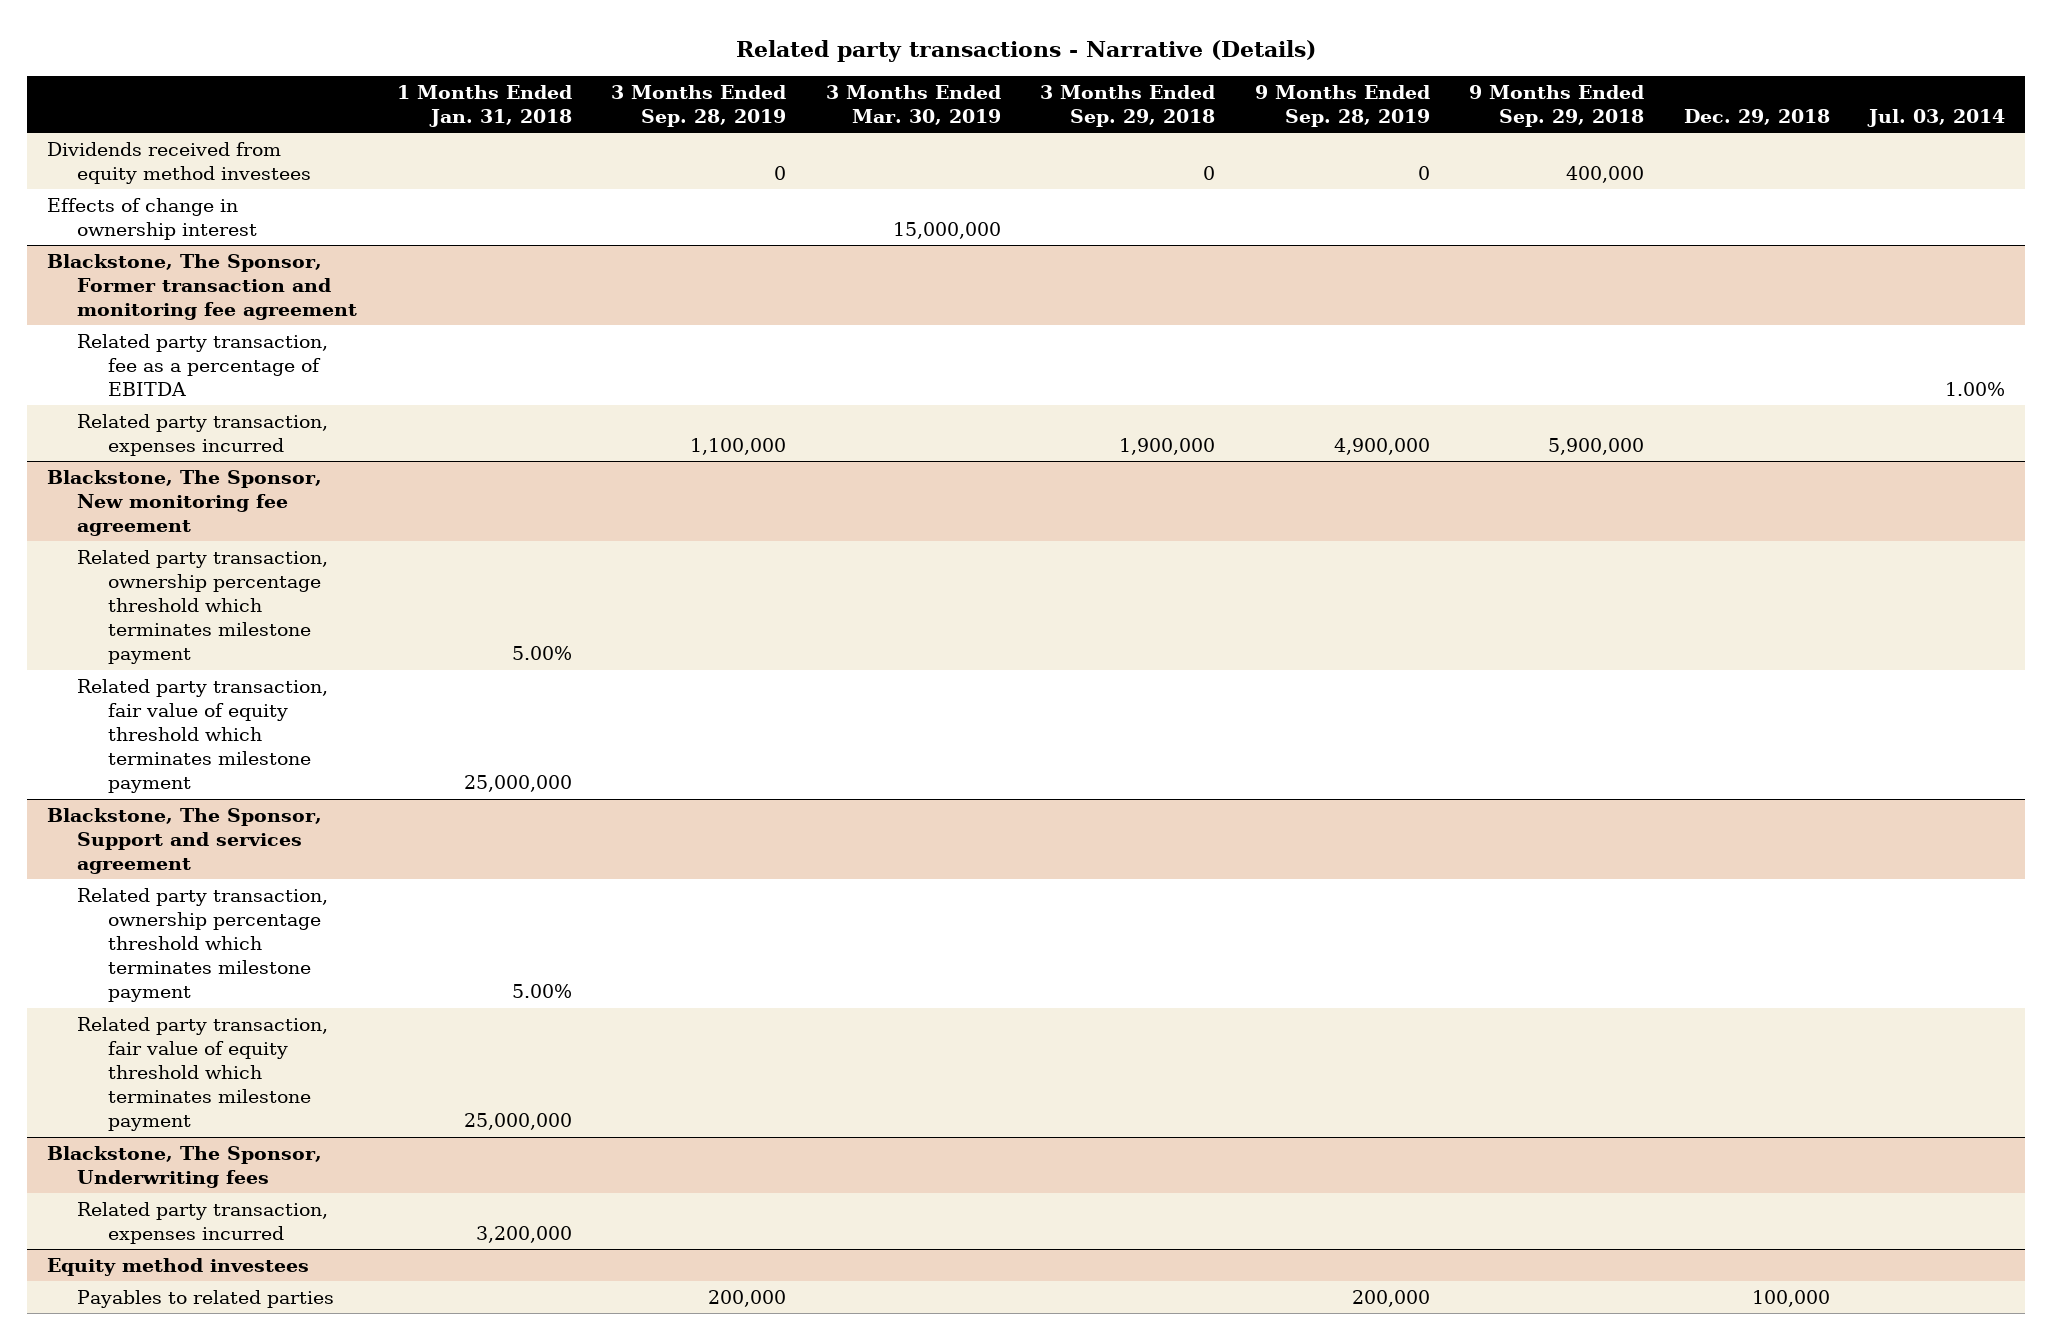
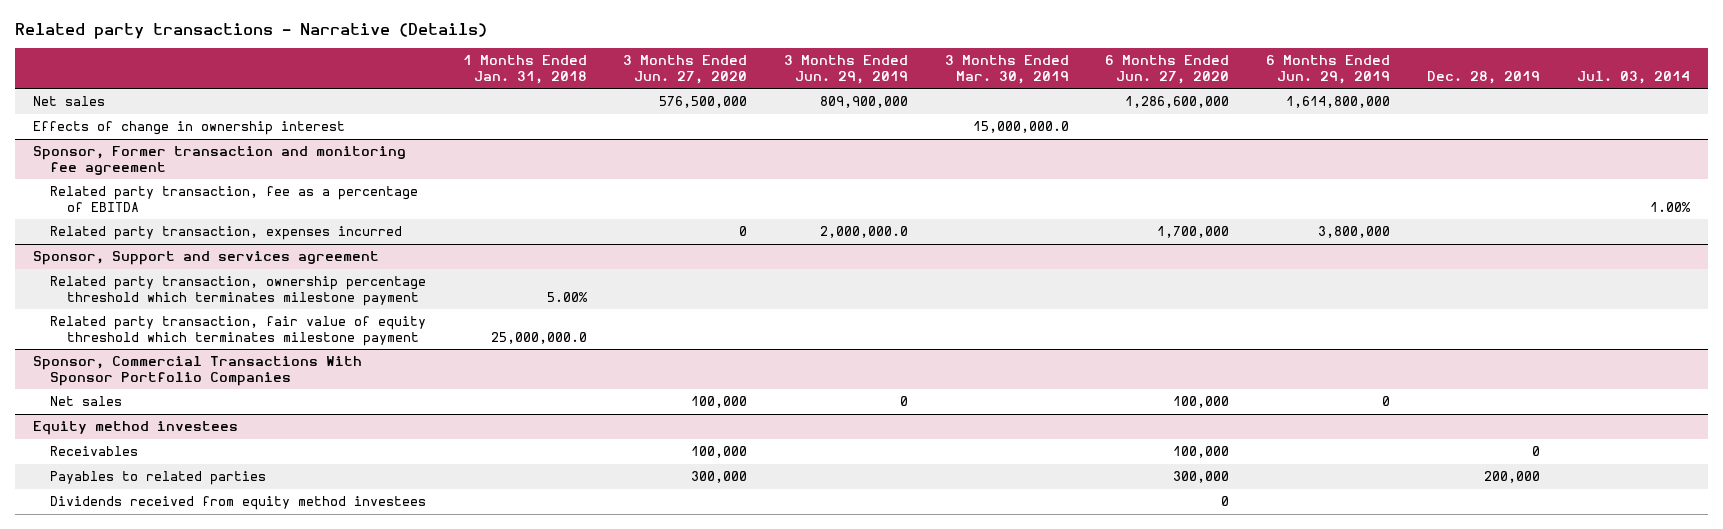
- | 1 Months Ended Jan. 31, 2018 | 3 Months Ended Sep. 28, 2019 | 3 Months Ended Mar. 30, 2019 | 3 Months Ended Sep. 29, 2018 | 9 Months Ended Sep. 28, 2019 | 9 Months Ended Sep. 29, 2018 | Dec. 29, 2018 | Jul. 03, 2014
+ | 1 Months Ended Jan. 31, 2018 | 3 Months Ended Jun. 27, 2020 | 3 Months Ended Jun. 29, 2019 | 3 Months Ended Mar. 30, 2019 | 6 Months Ended Jun. 27, 2020 | 6 Months Ended Jun. 29, 2019 | Dec. 28, 2019 | Jul. 03, 2014
- Dividends received from equity method investees | | 0 | | 0 | 0 | 400,000 | |
- Effects of change in ownership interest | | | 15,000,000 | | | | |
- Blackstone, The Sponsor, Former transaction and monitoring fee agreement
+ Net sales | | 576,500,000 | 809,900,000 | | 1,286,600,000 | 1,614,800,000 | |
+ Effects of change in ownership interest | | | | 15,000,000.0 | | | |
+ Sponsor, Former transaction and monitoring fee agreement
- Blackstone, The Sponsor, New monitoring fee agreement
- Related party transaction, ownership percentage threshold which terminates milestone payment | 5.00% | | | | | | |
- Related party transaction, fair value of equity threshold which terminates milestone payment | 25,000,000 | | | | | | |
- Blackstone, The Sponsor, Support and services agreement
+ Sponsor, Support and services agreement
- Related party transaction, fair value of equity threshold which terminates milestone payment | 25,000,000 | | | | | | |
- Blackstone, The Sponsor, Underwriting fees
- Related party transaction, expenses incurred | 3,200,000 | | | | | | |
+ Related party transaction, fair value of equity threshold which terminates milestone payment | 25,000,000.0 | | | | | | |
+ Sponsor, Commercial Transactions With Sponsor Portfolio Companies
+ Net sales | | 100,000 | 0 | | 100,000 | 0 | |
@ Equity method investees
+ Receivables | | 100,000 | | | 100,000 | | 0 |
+ Dividends received from equity method investees | | | | | 0 | | |

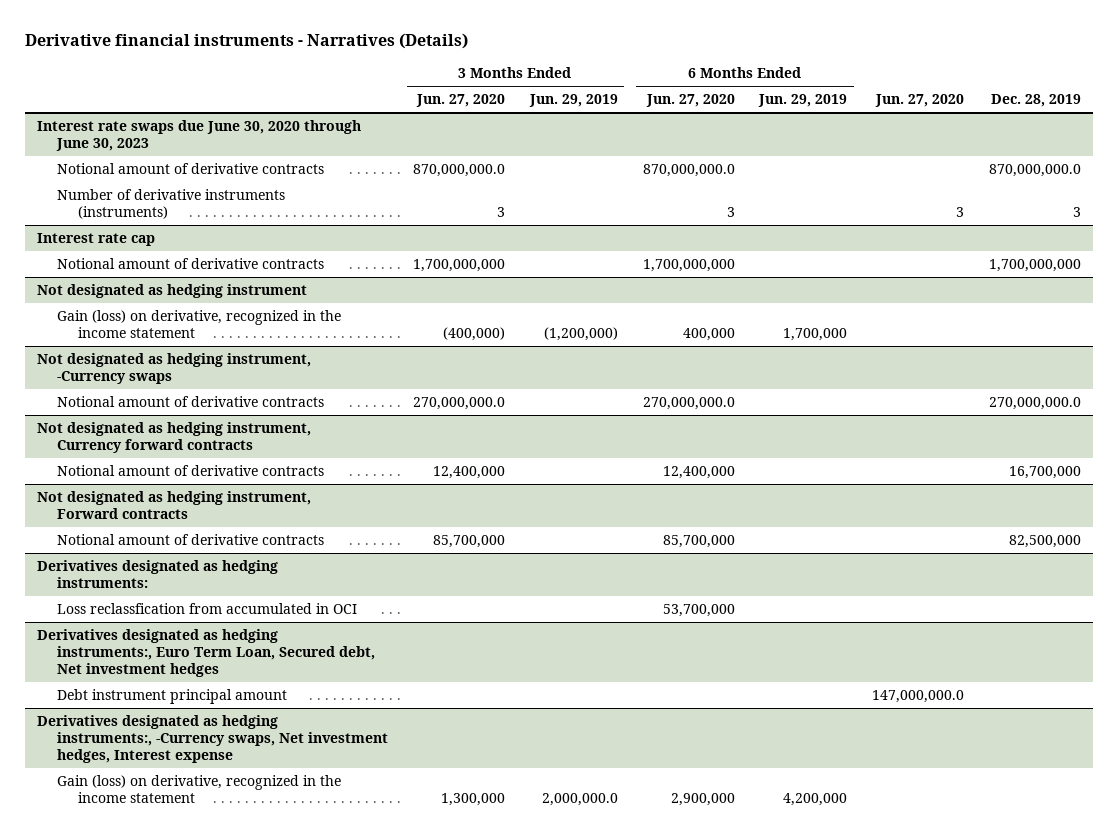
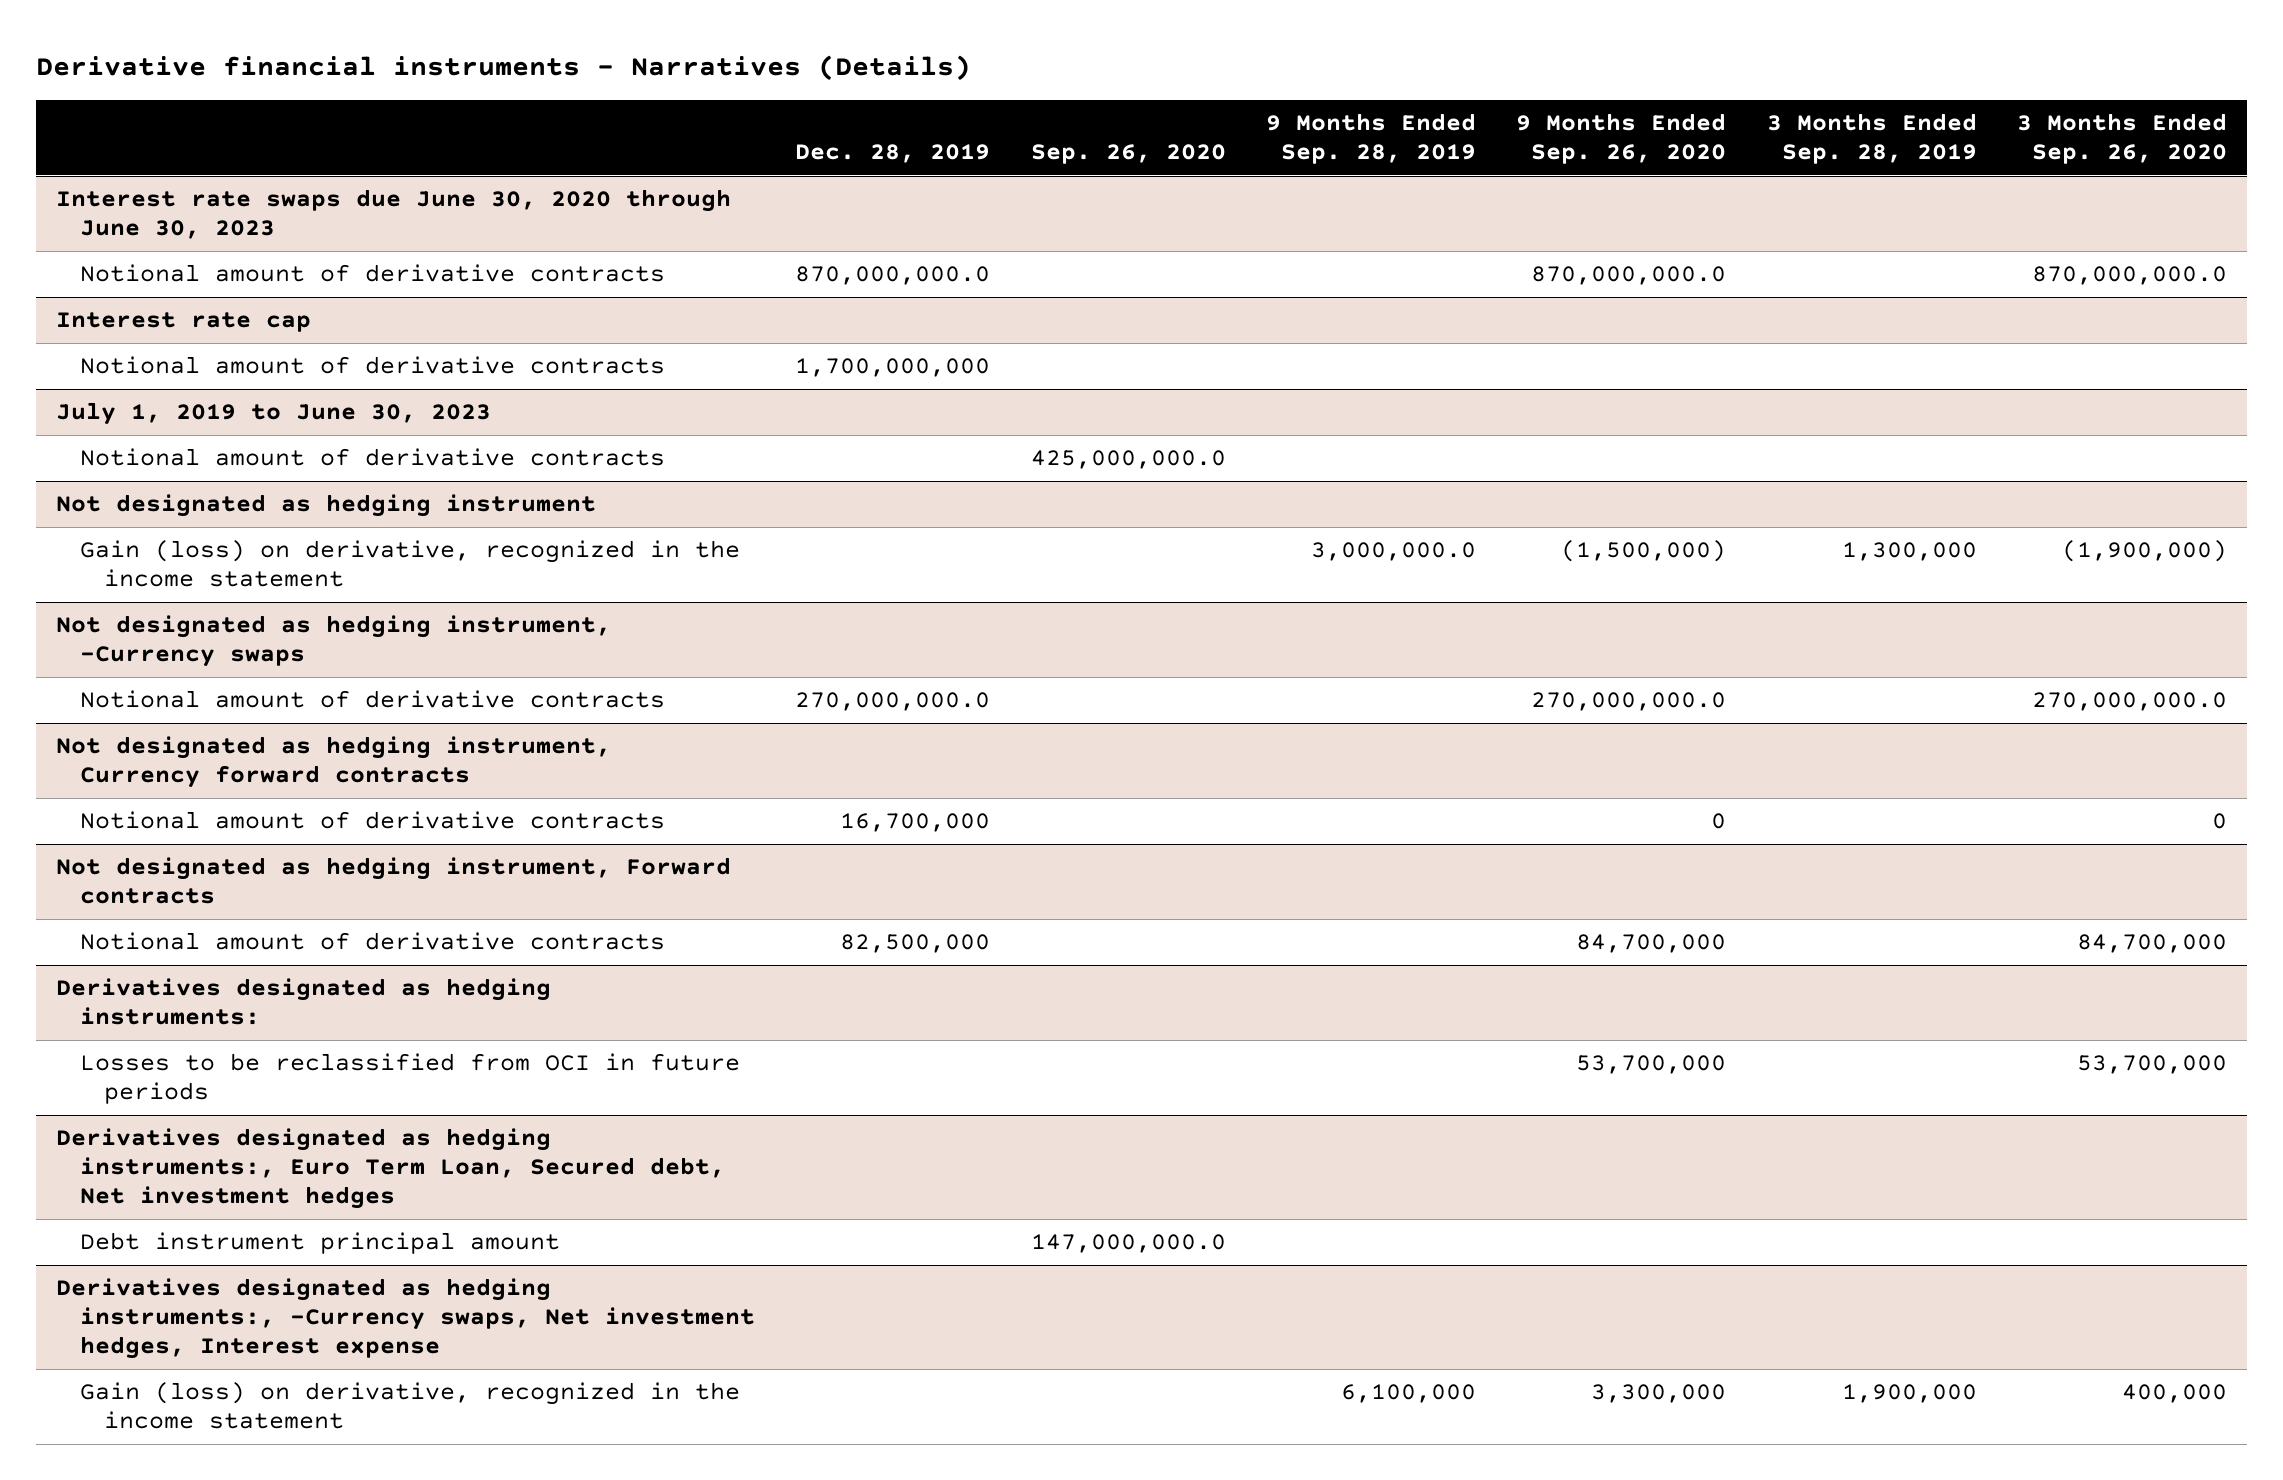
- | 3 Months Ended Jun. 27, 2020 | 3 Months Ended Jun. 29, 2019 | 6 Months Ended Jun. 27, 2020 | 6 Months Ended Jun. 29, 2019 | Jun. 27, 2020 | Dec. 28, 2019
+ | Dec. 28, 2019 | Sep. 26, 2020 | 9 Months Ended Sep. 28, 2019 | 9 Months Ended Sep. 26, 2020 | 3 Months Ended Sep. 28, 2019 | 3 Months Ended Sep. 26, 2020
@ Interest rate swaps due June 30, 2020 through June 30, 2023
- Number of derivative instruments (instruments) | 3 | | 3 | | 3 | 3
+ July 1, 2019 to June 30, 2023
+ Notional amount of derivative contracts | | 425,000,000.0 | | | |
@ Derivatives designated as hedging instruments:
- Loss reclassfication from accumulated in OCI | | | 53,700,000 | | |
+ Losses to be reclassified from OCI in future periods | | | | 53,700,000 | | 53,700,000

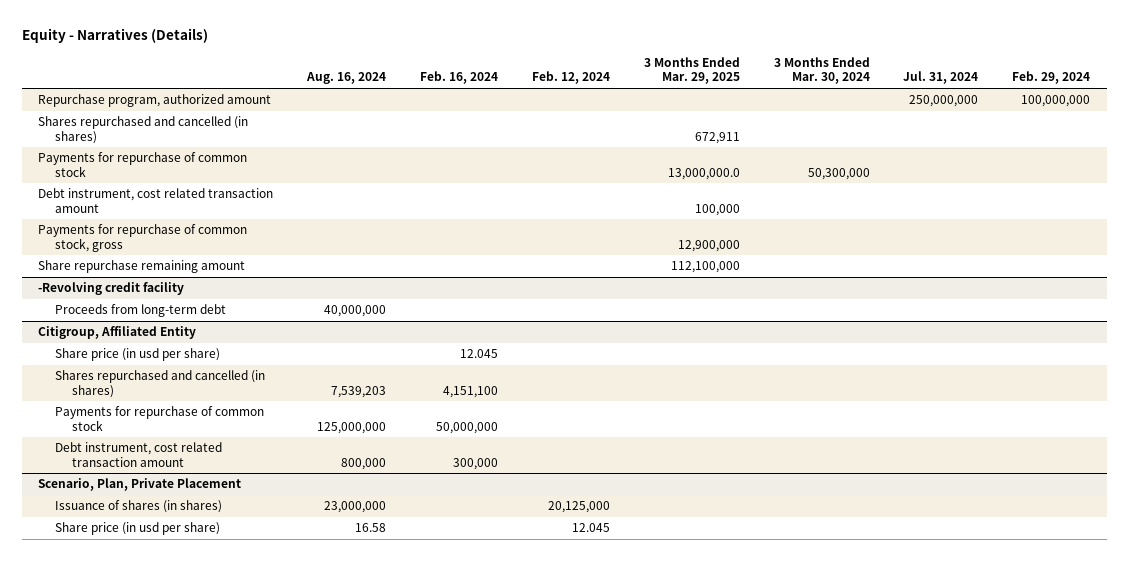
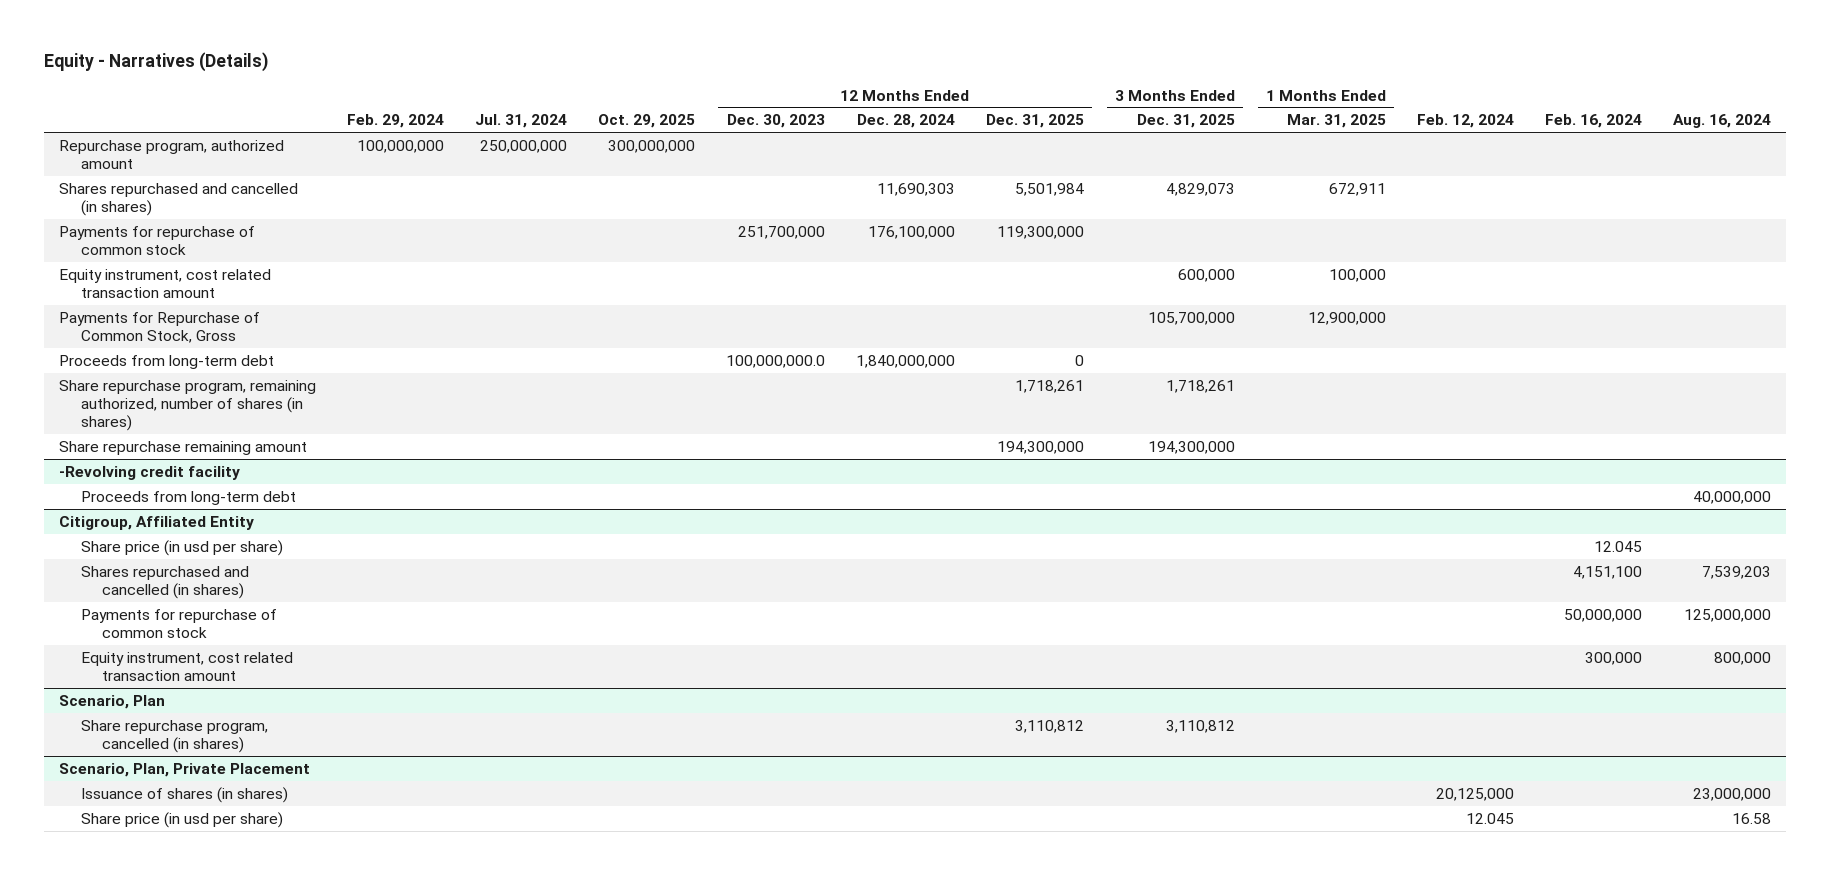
- | Aug. 16, 2024 | Feb. 16, 2024 | Feb. 12, 2024 | 3 Months Ended Mar. 29, 2025 | 3 Months Ended Mar. 30, 2024 | Jul. 31, 2024 | Feb. 29, 2024
+ | Feb. 29, 2024 | Jul. 31, 2024 | Oct. 29, 2025 | 12 Months Ended Dec. 30, 2023 | 12 Months Ended Dec. 28, 2024 | 12 Months Ended Dec. 31, 2025 | 3 Months Ended Dec. 31, 2025 | 1 Months Ended Mar. 31, 2025 | Feb. 12, 2024 | Feb. 16, 2024 | Aug. 16, 2024
- Debt instrument, cost related transaction amount | | | | 100,000 | | |
- Payments for repurchase of common stock, gross | | | | 12,900,000 | | |
+ Equity instrument, cost related transaction amount | | | | | | | 600,000 | 100,000 | | |
+ Payments for Repurchase of Common Stock, Gross | | | | | | | 105,700,000 | 12,900,000 | | |
+ Proceeds from long-term debt | | | | 100,000,000.0 | 1,840,000,000 | 0 | | | | |
+ Share repurchase program, remaining authorized, number of shares (in shares) | | | | | | 1,718,261 | 1,718,261 | | | |
@ Citigroup, Affiliated Entity
- Debt instrument, cost related transaction amount | 800,000 | 300,000 | | | | |
+ Equity instrument, cost related transaction amount | | | | | | | | | | 300,000 | 800,000
+ Scenario, Plan
+ Share repurchase program, cancelled (in shares) | | | | | | 3,110,812 | 3,110,812 | | | |

